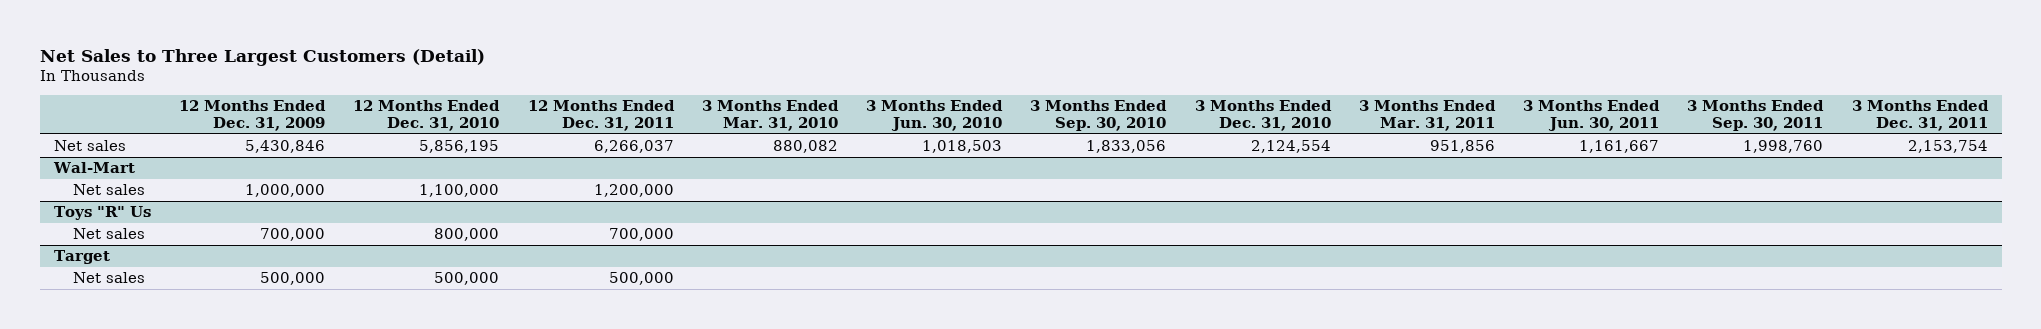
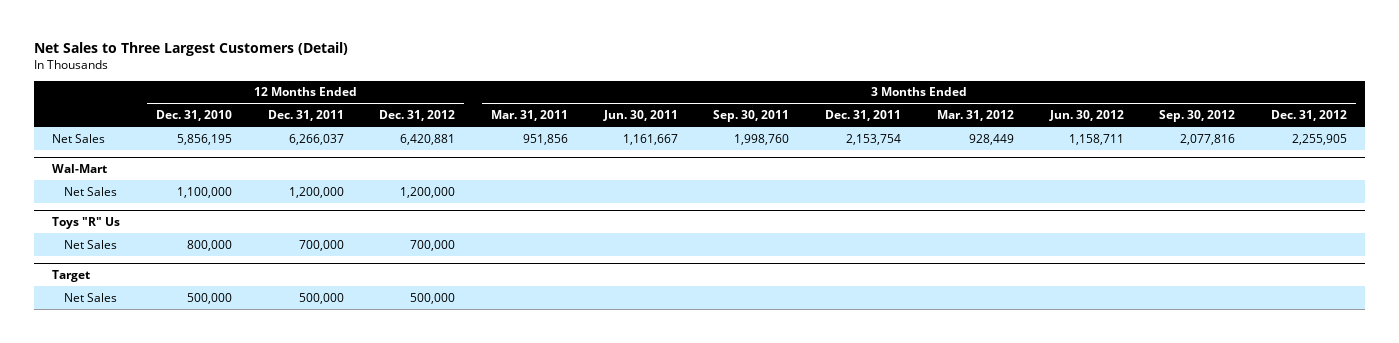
- | 12 Months Ended Dec. 31, 2009 | 12 Months Ended Dec. 31, 2010 | 12 Months Ended Dec. 31, 2011 | 3 Months Ended Mar. 31, 2010 | 3 Months Ended Jun. 30, 2010 | 3 Months Ended Sep. 30, 2010 | 3 Months Ended Dec. 31, 2010 | 3 Months Ended Mar. 31, 2011 | 3 Months Ended Jun. 30, 2011 | 3 Months Ended Sep. 30, 2011 | 3 Months Ended Dec. 31, 2011
+ | 12 Months Ended Dec. 31, 2010 | 12 Months Ended Dec. 31, 2011 | 12 Months Ended Dec. 31, 2012 | 3 Months Ended Mar. 31, 2011 | 3 Months Ended Jun. 30, 2011 | 3 Months Ended Sep. 30, 2011 | 3 Months Ended Dec. 31, 2011 | 3 Months Ended Mar. 31, 2012 | 3 Months Ended Jun. 30, 2012 | 3 Months Ended Sep. 30, 2012 | 3 Months Ended Dec. 31, 2012
- Net sales | 5,430,846 | 5,856,195 | 6,266,037 | 880,082 | 1,018,503 | 1,833,056 | 2,124,554 | 951,856 | 1,161,667 | 1,998,760 | 2,153,754
+ Net Sales | 5,856,195 | 6,266,037 | 6,420,881 | 951,856 | 1,161,667 | 1,998,760 | 2,153,754 | 928,449 | 1,158,711 | 2,077,816 | 2,255,905
@ Wal-Mart
- Net sales | 1,000,000 | 1,100,000 | 1,200,000 | | | | | | | |
+ Net Sales | 1,100,000 | 1,200,000 | 1,200,000 | | | | | | | |
@ Toys "R" Us
- Net sales | 700,000 | 800,000 | 700,000 | | | | | | | |
+ Net Sales | 800,000 | 700,000 | 700,000 | | | | | | | |
@ Target
- Net sales | 500,000 | 500,000 | 500,000 | | | | | | | |
+ Net Sales | 500,000 | 500,000 | 500,000 | | | | | | | |

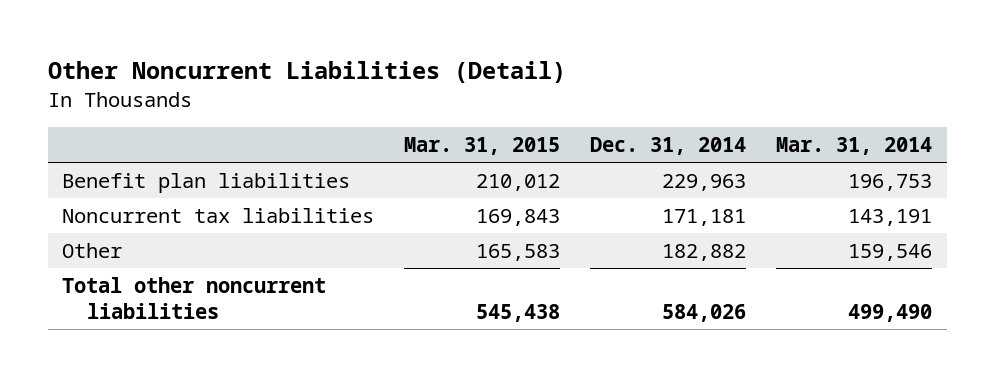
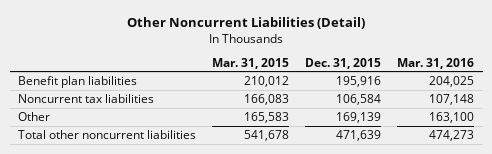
- | Mar. 31, 2015 | Dec. 31, 2014 | Mar. 31, 2014
+ | Mar. 31, 2015 | Dec. 31, 2015 | Mar. 31, 2016
- Noncurrent tax liabilities | 169,843 | 171,181 | 143,191
+ Noncurrent tax liabilities | 166,083 | 106,584 | 107,148
- Total other noncurrent liabilities | 545,438 | 584,026 | 499,490
+ Total other noncurrent liabilities | 541,678 | 471,639 | 474,273

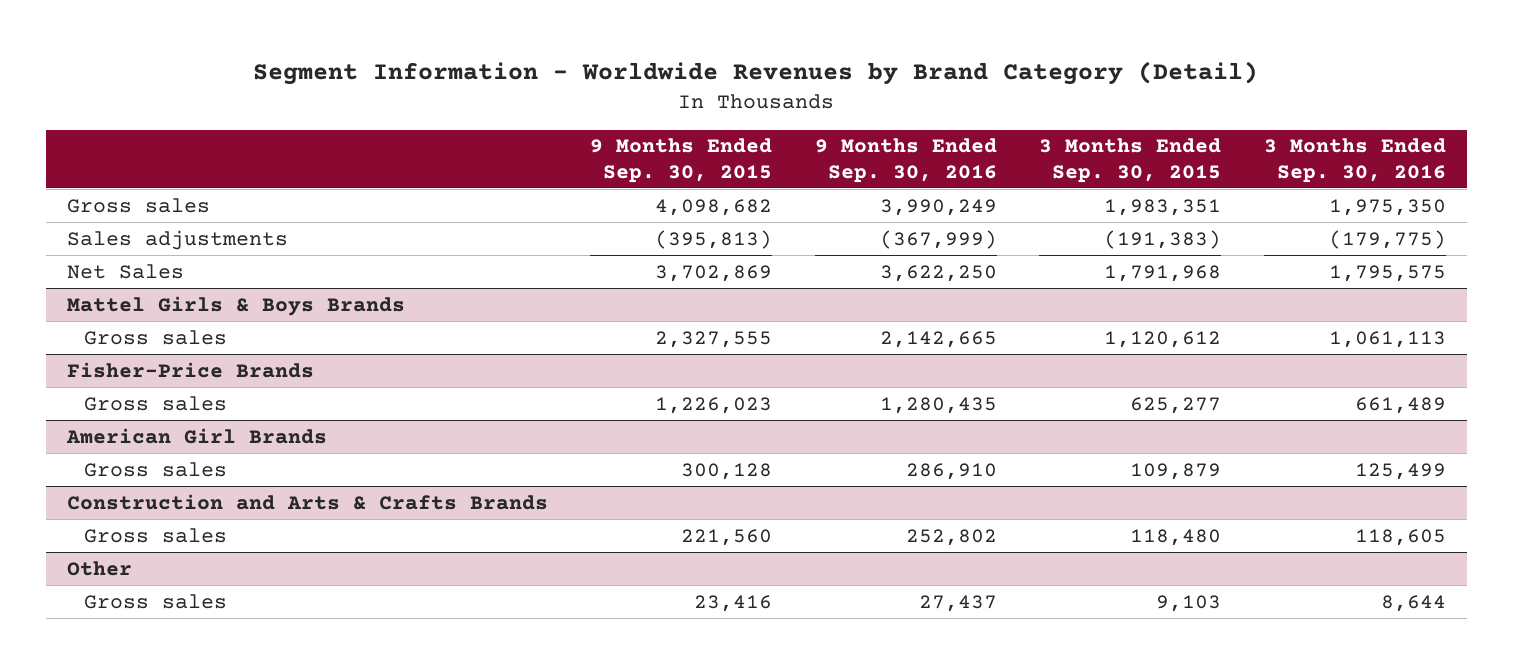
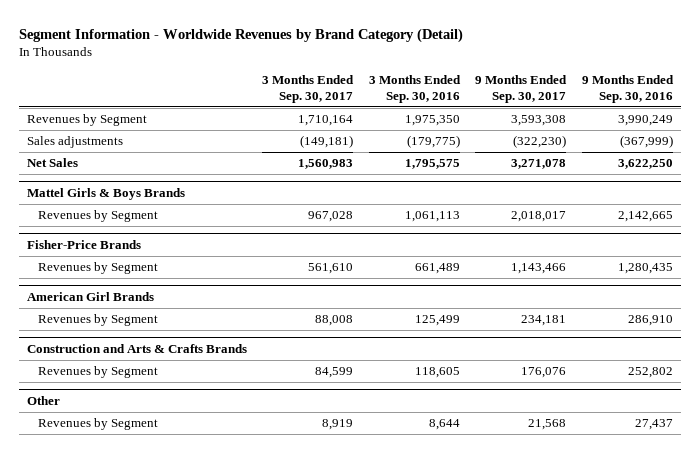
- | 9 Months Ended Sep. 30, 2015 | 9 Months Ended Sep. 30, 2016 | 3 Months Ended Sep. 30, 2015 | 3 Months Ended Sep. 30, 2016
+ | 3 Months Ended Sep. 30, 2017 | 3 Months Ended Sep. 30, 2016 | 9 Months Ended Sep. 30, 2017 | 9 Months Ended Sep. 30, 2016
- Gross sales | 4,098,682 | 3,990,249 | 1,983,351 | 1,975,350
+ Revenues by Segment | 1,710,164 | 1,975,350 | 3,593,308 | 3,990,249
@ Mattel Girls & Boys Brands
- Gross sales | 2,327,555 | 2,142,665 | 1,120,612 | 1,061,113
+ Revenues by Segment | 967,028 | 1,061,113 | 2,018,017 | 2,142,665
@ Fisher-Price Brands
- Gross sales | 1,226,023 | 1,280,435 | 625,277 | 661,489
+ Revenues by Segment | 561,610 | 661,489 | 1,143,466 | 1,280,435
@ American Girl Brands
- Gross sales | 300,128 | 286,910 | 109,879 | 125,499
+ Revenues by Segment | 88,008 | 125,499 | 234,181 | 286,910
@ Construction and Arts & Crafts Brands
- Gross sales | 221,560 | 252,802 | 118,480 | 118,605
+ Revenues by Segment | 84,599 | 118,605 | 176,076 | 252,802
@ Other
- Gross sales | 23,416 | 27,437 | 9,103 | 8,644
+ Revenues by Segment | 8,919 | 8,644 | 21,568 | 27,437

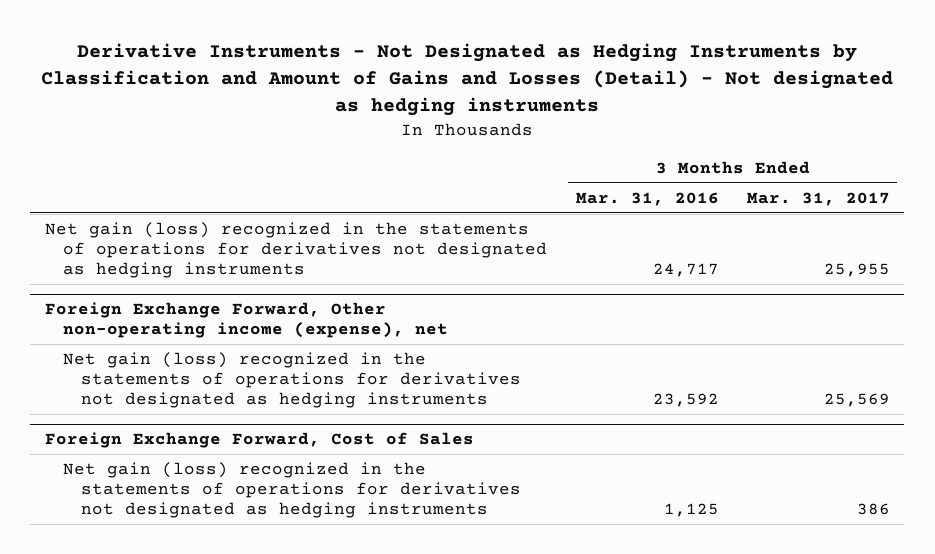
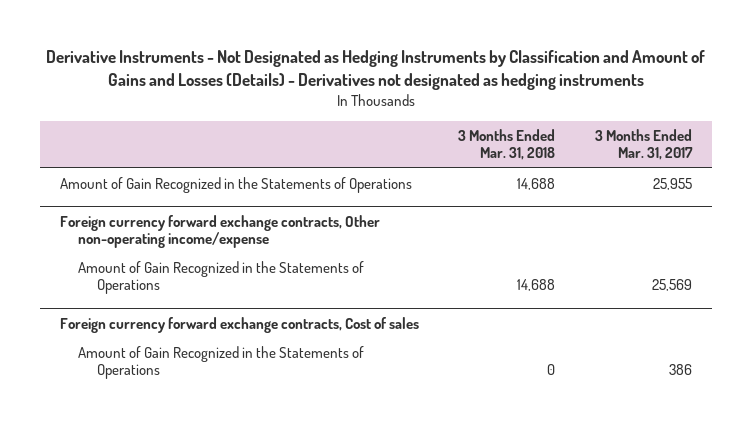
- Derivative Instruments - Not Designated as Hedging Instruments by Classification and Amount of Gains and Losses (Detail) - Not designated as hedging instruments
+ Derivative Instruments - Not Designated as Hedging Instruments by Classification and Amount of Gains and Losses (Details) - Derivatives not designated as hedging instruments
- | 3 Months Ended Mar. 31, 2016 | 3 Months Ended Mar. 31, 2017
+ | 3 Months Ended Mar. 31, 2018 | 3 Months Ended Mar. 31, 2017
- Net gain (loss) recognized in the statements of operations for derivatives not designated as hedging instruments | 24,717 | 25,955
- Foreign Exchange Forward, Other non-operating income (expense), net
- Net gain (loss) recognized in the statements of operations for derivatives not designated as hedging instruments | 23,592 | 25,569
- Foreign Exchange Forward, Cost of Sales
- Net gain (loss) recognized in the statements of operations for derivatives not designated as hedging instruments | 1,125 | 386
+ Amount of Gain Recognized in the Statements of Operations | 14,688 | 25,955
+ Foreign currency forward exchange contracts, Other non-operating income/expense
+ Amount of Gain Recognized in the Statements of Operations | 14,688 | 25,569
+ Foreign currency forward exchange contracts, Cost of sales
+ Amount of Gain Recognized in the Statements of Operations | 0 | 386

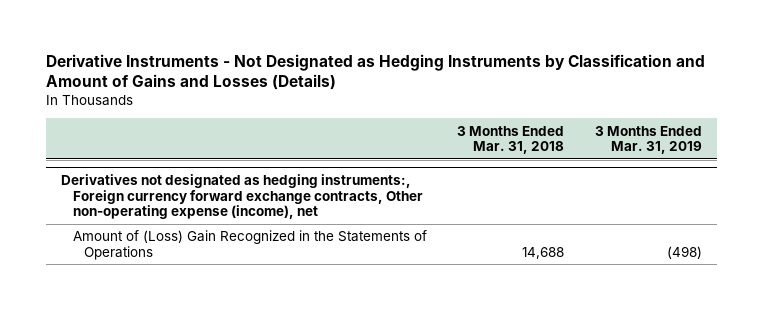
- Derivative Instruments - Not Designated as Hedging Instruments by Classification and Amount of Gains and Losses (Details) - Derivatives not designated as hedging instruments
+ Derivative Instruments - Not Designated as Hedging Instruments by Classification and Amount of Gains and Losses (Details)
- | 3 Months Ended Mar. 31, 2018 | 3 Months Ended Mar. 31, 2017
+ | 3 Months Ended Mar. 31, 2018 | 3 Months Ended Mar. 31, 2019
- Amount of Gain Recognized in the Statements of Operations | 14,688 | 25,955
- Foreign currency forward exchange contracts, Other non-operating income/expense
- Amount of Gain Recognized in the Statements of Operations | 14,688 | 25,569
- Foreign currency forward exchange contracts, Cost of sales
- Amount of Gain Recognized in the Statements of Operations | 0 | 386
+ Derivatives not designated as hedging instruments:, Foreign currency forward exchange contracts, Other non-operating expense (income), net
+ Amount of (Loss) Gain Recognized in the Statements of Operations | 14,688 | (498)

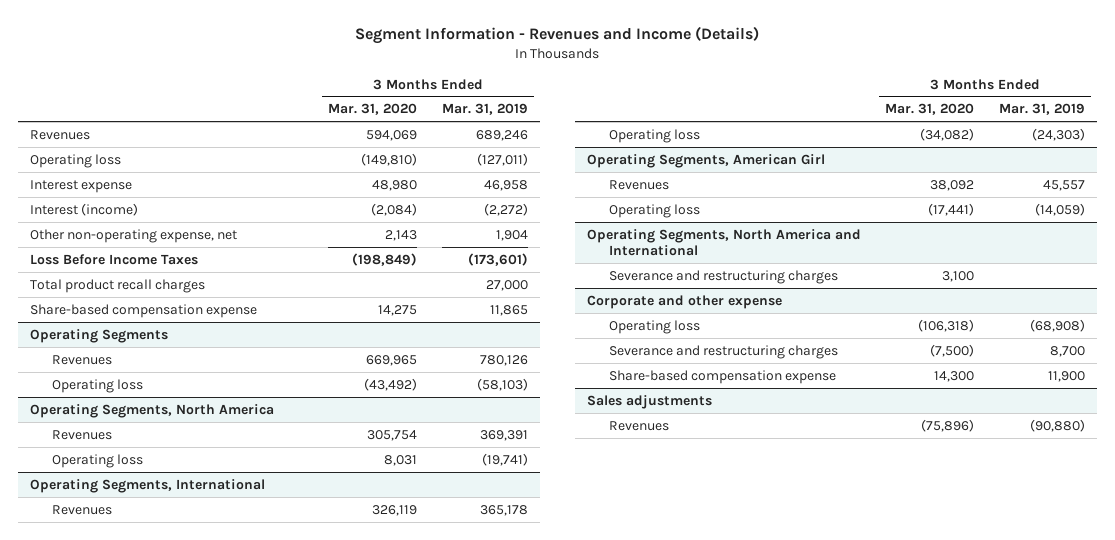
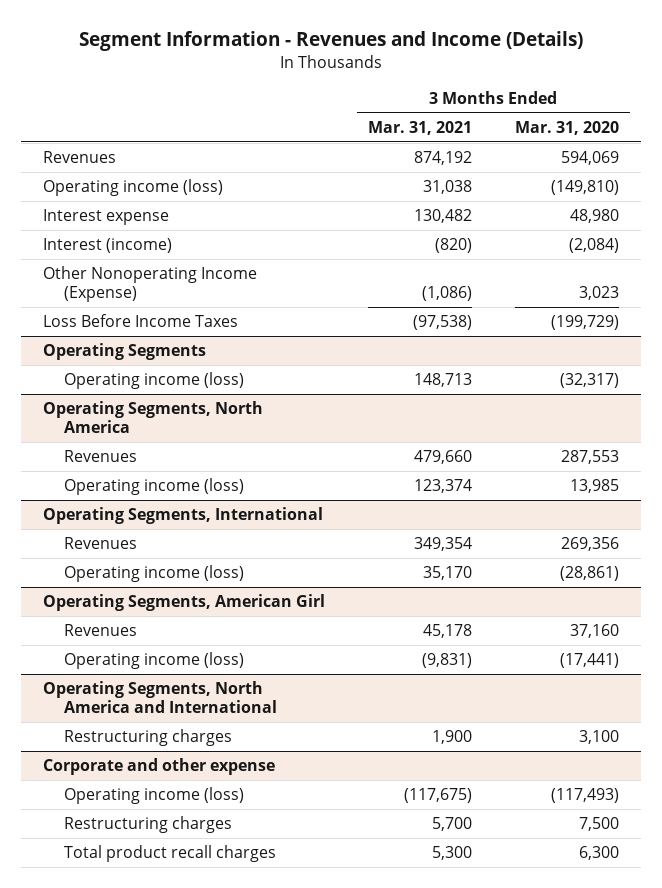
- | 3 Months Ended Mar. 31, 2020 | 3 Months Ended Mar. 31, 2019
+ | 3 Months Ended Mar. 31, 2021 | 3 Months Ended Mar. 31, 2020
- Operating loss | (149,810) | (127,011)
+ Operating income (loss) | 31,038 | (149,810)
- Other non-operating expense, net | 2,143 | 1,904
- Loss Before Income Taxes | (198,849) | (173,601)
- Total product recall charges | | 27,000
- Share-based compensation expense | 14,275 | 11,865
+ Other Nonoperating Income (Expense) | (1,086) | 3,023
+ Loss Before Income Taxes | (97,538) | (199,729)
@ Operating Segments
- Revenues | 669,965 | 780,126
- Operating loss | (43,492) | (58,103)
+ Operating income (loss) | 148,713 | (32,317)
@ Operating Segments, North America
- Revenues | 305,754 | 369,391
- Operating loss | 8,031 | (19,741)
+ Revenues | 479,660 | 287,553
+ Operating income (loss) | 123,374 | 13,985
@ Operating Segments, International
- Revenues | 326,119 | 365,178
- Operating loss | (34,082) | (24,303)
+ Revenues | 349,354 | 269,356
+ Operating income (loss) | 35,170 | (28,861)
@ Operating Segments, American Girl
- Revenues | 38,092 | 45,557
- Operating loss | (17,441) | (14,059)
+ Revenues | 45,178 | 37,160
+ Operating income (loss) | (9,831) | (17,441)
@ Operating Segments, North America and International
- Severance and restructuring charges | 3,100 |
+ Restructuring charges | 1,900 | 3,100
@ Corporate and other expense
- Operating loss | (106,318) | (68,908)
- Severance and restructuring charges | (7,500) | 8,700
- Share-based compensation expense | 14,300 | 11,900
- Sales adjustments
- Revenues | (75,896) | (90,880)
@ Corporate and other expense
+ Operating income (loss) | (117,675) | (117,493)
+ Restructuring charges | 5,700 | 7,500
+ Total product recall charges | 5,300 | 6,300

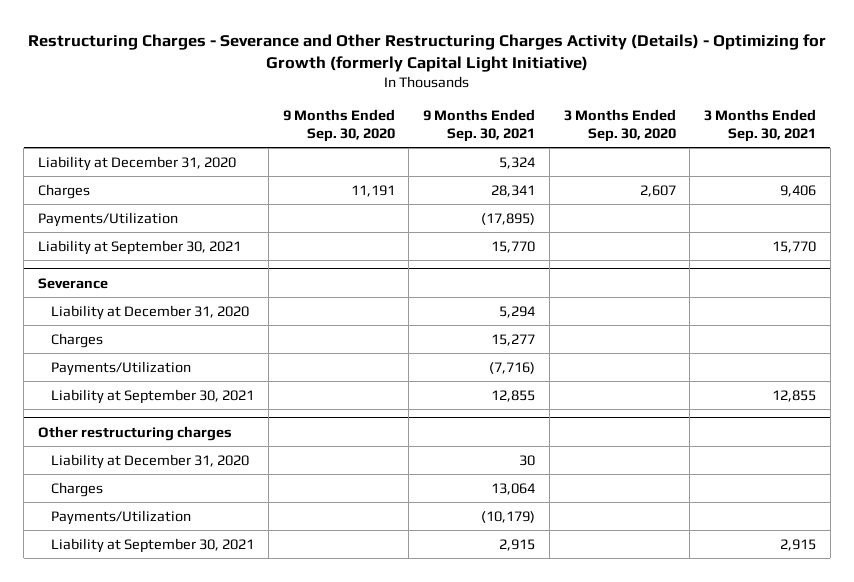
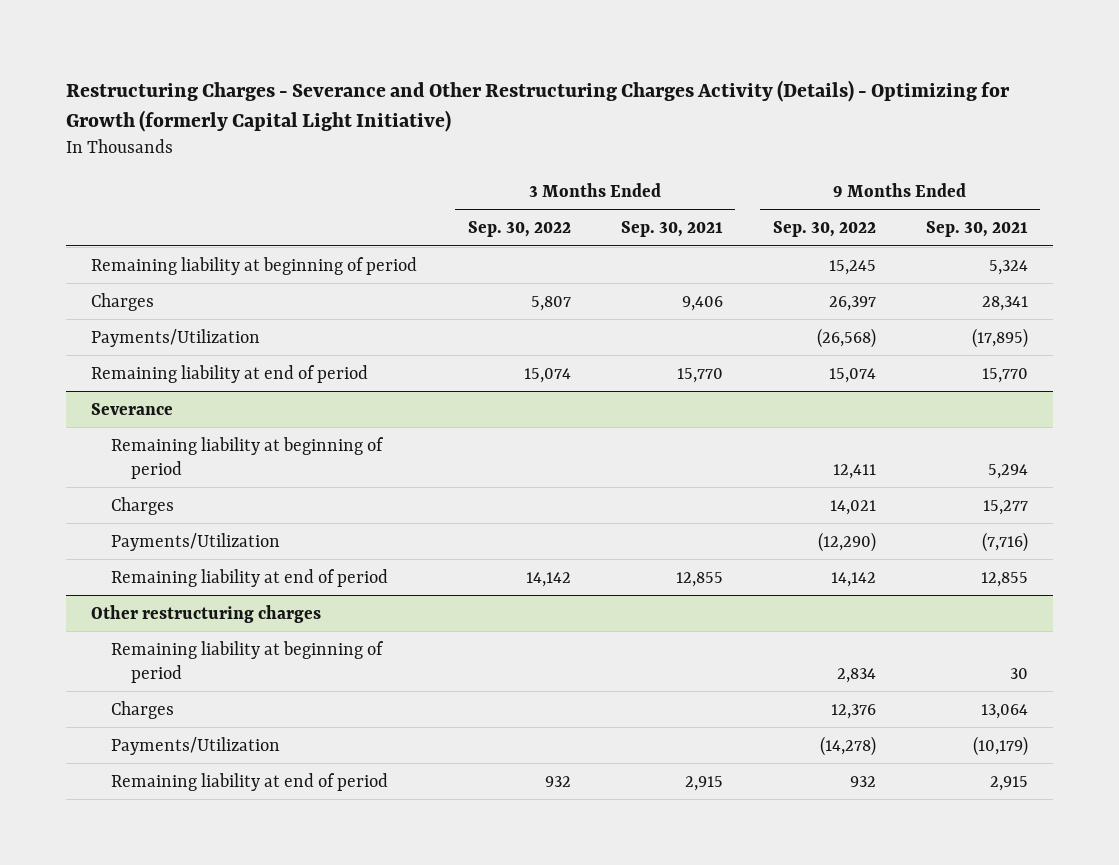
- | 9 Months Ended Sep. 30, 2020 | 9 Months Ended Sep. 30, 2021 | 3 Months Ended Sep. 30, 2020 | 3 Months Ended Sep. 30, 2021
+ | 3 Months Ended Sep. 30, 2022 | 3 Months Ended Sep. 30, 2021 | 9 Months Ended Sep. 30, 2022 | 9 Months Ended Sep. 30, 2021
- Liability at December 31, 2020 | | 5,324 | |
+ Remaining liability at beginning of period | | | 15,245 | 5,324
- Liability at September 30, 2021 | | 15,770 | | 15,770
+ Remaining liability at end of period | 15,074 | 15,770 | 15,074 | 15,770
@ Severance
- Liability at December 31, 2020 | | 5,294 | |
+ Remaining liability at beginning of period | | | 12,411 | 5,294
- Liability at September 30, 2021 | | 12,855 | | 12,855
+ Remaining liability at end of period | 14,142 | 12,855 | 14,142 | 12,855
@ Other restructuring charges
- Liability at December 31, 2020 | | 30 | |
+ Remaining liability at beginning of period | | | 2,834 | 30
- Liability at September 30, 2021 | | 2,915 | | 2,915
+ Remaining liability at end of period | 932 | 2,915 | 932 | 2,915

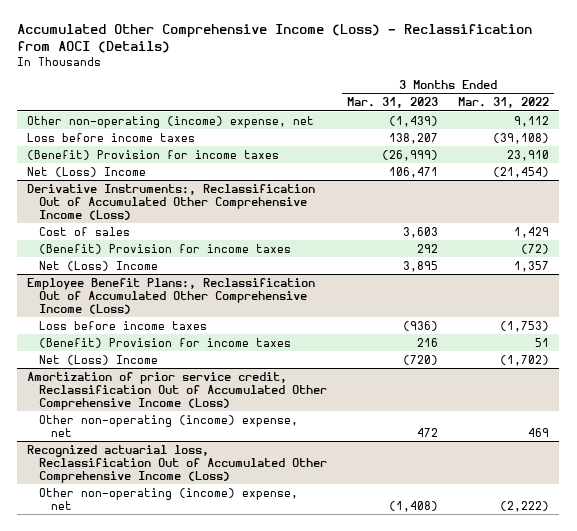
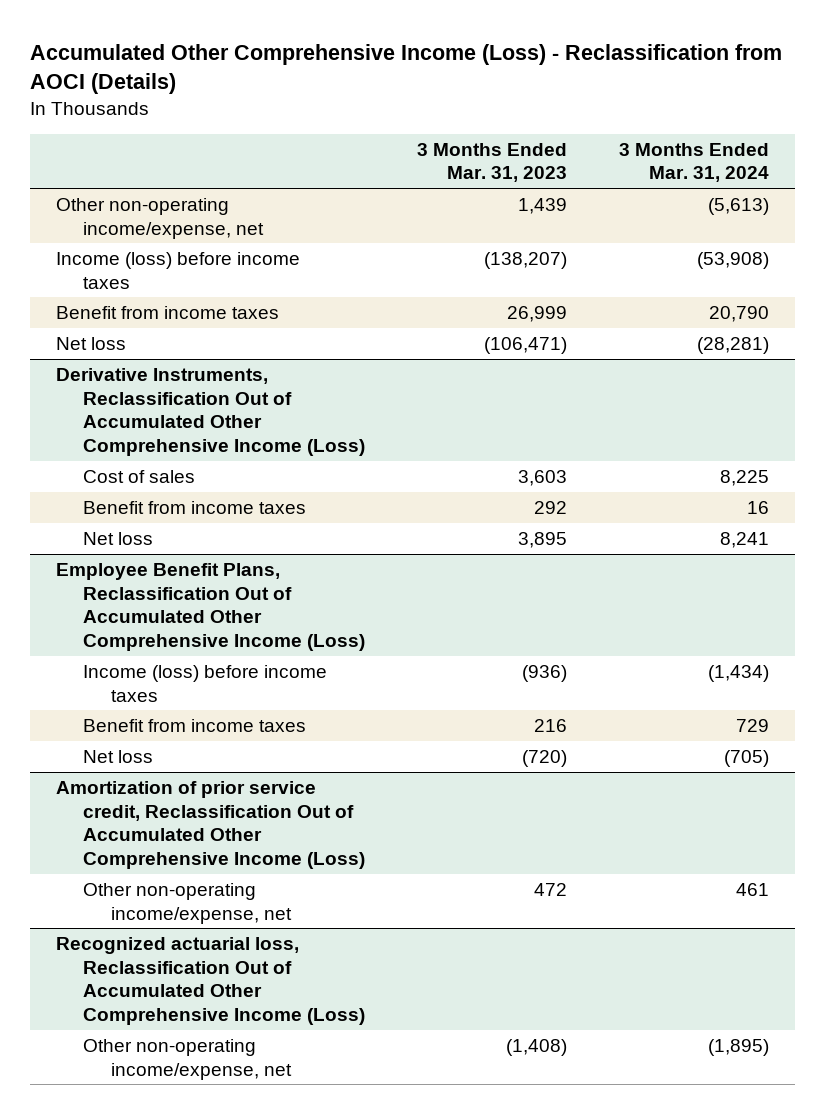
- | 3 Months Ended Mar. 31, 2023 | 3 Months Ended Mar. 31, 2022
+ | 3 Months Ended Mar. 31, 2023 | 3 Months Ended Mar. 31, 2024
- Other non-operating (income) expense, net | (1,439) | 9,112
- Loss before income taxes | 138,207 | (39,108)
- (Benefit) Provision for income taxes | (26,999) | 23,910
- Net (Loss) Income | 106,471 | (21,454)
- Derivative Instruments:, Reclassification Out of Accumulated Other Comprehensive Income (Loss)
+ Other non-operating income/expense, net | 1,439 | (5,613)
+ Income (loss) before income taxes | (138,207) | (53,908)
+ Benefit from income taxes | 26,999 | 20,790
+ Net loss | (106,471) | (28,281)
+ Derivative Instruments, Reclassification Out of Accumulated Other Comprehensive Income (Loss)
- (Benefit) Provision for income taxes | 292 | (72)
- Net (Loss) Income | 3,895 | 1,357
- Employee Benefit Plans:, Reclassification Out of Accumulated Other Comprehensive Income (Loss)
- Loss before income taxes | (936) | (1,753)
- (Benefit) Provision for income taxes | 216 | 51
- Net (Loss) Income | (720) | (1,702)
+ Benefit from income taxes | 292 | 16
+ Net loss | 3,895 | 8,241
+ Employee Benefit Plans, Reclassification Out of Accumulated Other Comprehensive Income (Loss)
+ Income (loss) before income taxes | (936) | (1,434)
+ Benefit from income taxes | 216 | 729
+ Net loss | (720) | (705)
@ Amortization of prior service credit, Reclassification Out of Accumulated Other Comprehensive Income (Loss)
- Other non-operating (income) expense, net | 472 | 469
+ Other non-operating income/expense, net | 472 | 461
@ Recognized actuarial loss, Reclassification Out of Accumulated Other Comprehensive Income (Loss)
- Other non-operating (income) expense, net | (1,408) | (2,222)
+ Other non-operating income/expense, net | (1,408) | (1,895)

